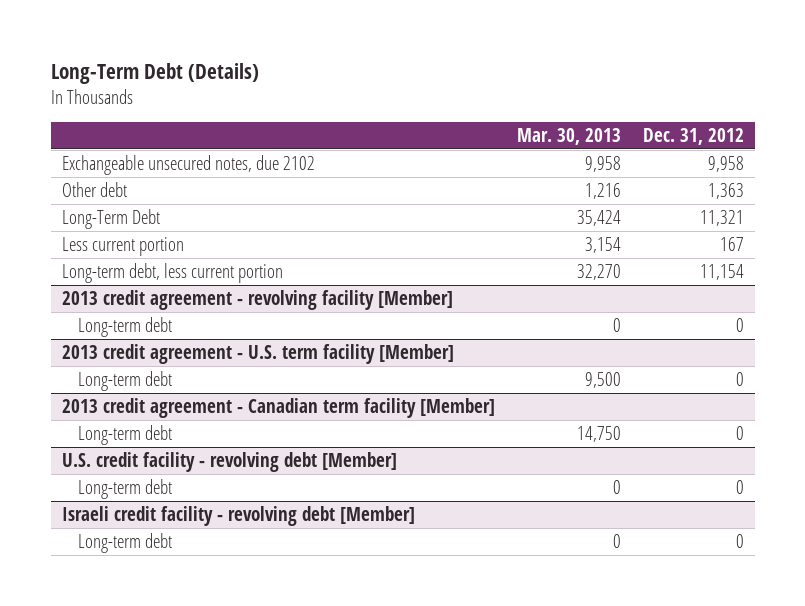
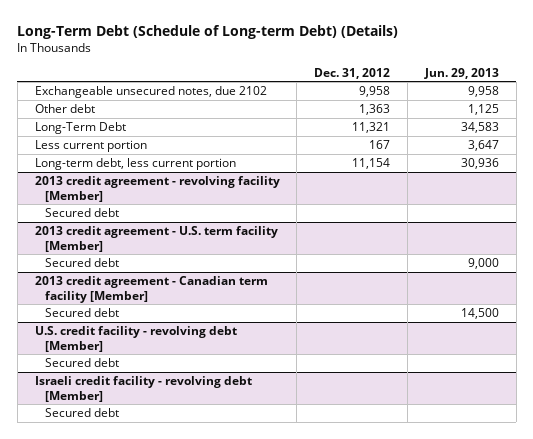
- Long-Term Debt (Details)
+ Long-Term Debt (Schedule of Long-term Debt) (Details)
- | Mar. 30, 2013 | Dec. 31, 2012
+ | Dec. 31, 2012 | Jun. 29, 2013
@ 2013 credit agreement - revolving facility [Member]
- Long-term debt | 0 | 0
+ Secured debt
@ 2013 credit agreement - U.S. term facility [Member]
- Long-term debt | 9,500 | 0
+ Secured debt | | 9,000
@ 2013 credit agreement - Canadian term facility [Member]
- Long-term debt | 14,750 | 0
+ Secured debt | | 14,500
@ U.S. credit facility - revolving debt [Member]
- Long-term debt | 0 | 0
+ Secured debt
@ Israeli credit facility - revolving debt [Member]
- Long-term debt | 0 | 0
+ Secured debt

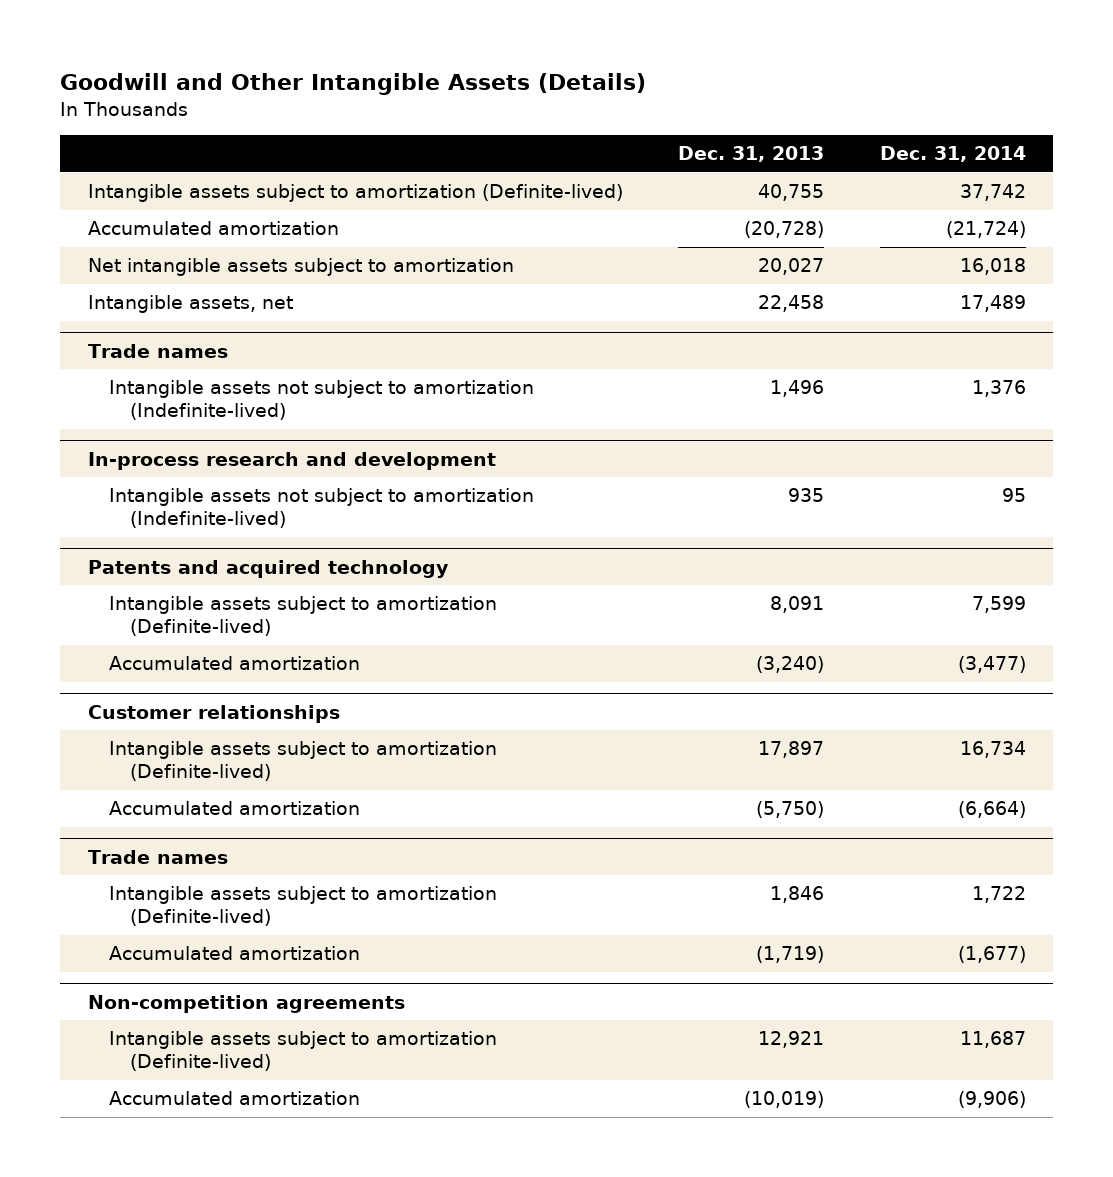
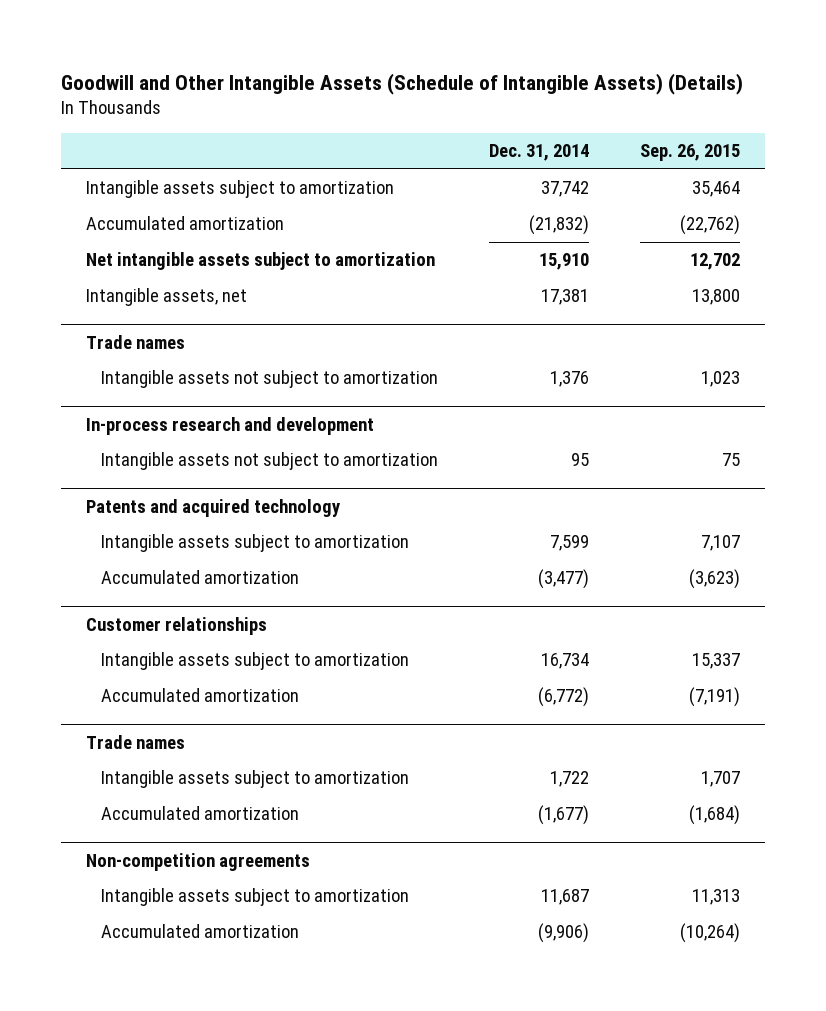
- Goodwill and Other Intangible Assets (Details)
+ Goodwill and Other Intangible Assets (Schedule of Intangible Assets) (Details)
- | Dec. 31, 2013 | Dec. 31, 2014
+ | Dec. 31, 2014 | Sep. 26, 2015
- Intangible assets subject to amortization (Definite-lived) | 40,755 | 37,742
- Accumulated amortization | (20,728) | (21,724)
- Net intangible assets subject to amortization | 20,027 | 16,018
- Intangible assets, net | 22,458 | 17,489
+ Intangible assets subject to amortization | 37,742 | 35,464
+ Accumulated amortization | (21,832) | (22,762)
+ Net intangible assets subject to amortization | 15,910 | 12,702
+ Intangible assets, net | 17,381 | 13,800
@ Trade names
- Intangible assets not subject to amortization (Indefinite-lived) | 1,496 | 1,376
+ Intangible assets not subject to amortization | 1,376 | 1,023
@ In-process research and development
- Intangible assets not subject to amortization (Indefinite-lived) | 935 | 95
+ Intangible assets not subject to amortization | 95 | 75
@ Patents and acquired technology
- Intangible assets subject to amortization (Definite-lived) | 8,091 | 7,599
+ Intangible assets subject to amortization | 7,599 | 7,107
@ Customer relationships
- Intangible assets subject to amortization (Definite-lived) | 17,897 | 16,734
- Accumulated amortization | (5,750) | (6,664)
+ Intangible assets subject to amortization | 16,734 | 15,337
+ Accumulated amortization | (6,772) | (7,191)
@ Trade names
- Intangible assets subject to amortization (Definite-lived) | 1,846 | 1,722
+ Intangible assets subject to amortization | 1,722 | 1,707
@ Non-competition agreements
- Intangible assets subject to amortization (Definite-lived) | 12,921 | 11,687
+ Intangible assets subject to amortization | 11,687 | 11,313

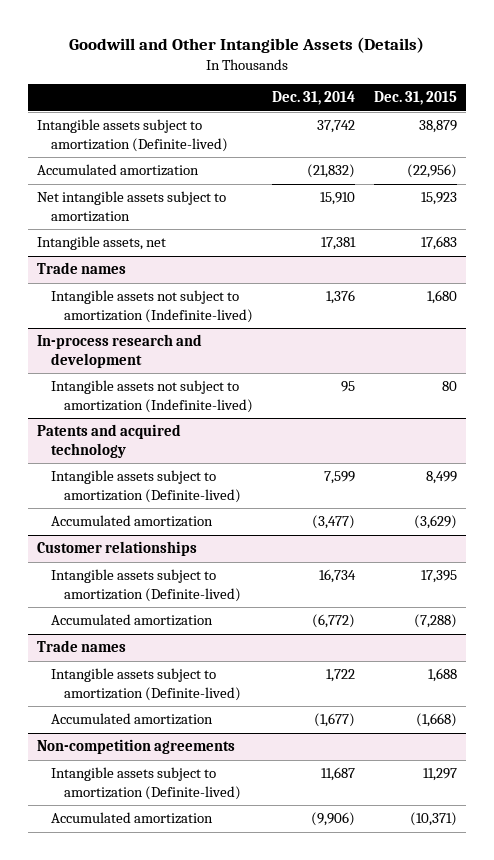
- Goodwill and Other Intangible Assets (Schedule of Intangible Assets) (Details)
+ Goodwill and Other Intangible Assets (Details)
- | Dec. 31, 2014 | Sep. 26, 2015
+ | Dec. 31, 2014 | Dec. 31, 2015
- Intangible assets subject to amortization | 37,742 | 35,464
+ Intangible assets subject to amortization (Definite-lived) | 37,742 | 38,879
@ Trade names
- Intangible assets not subject to amortization | 1,376 | 1,023
+ Intangible assets not subject to amortization (Indefinite-lived) | 1,376 | 1,680
@ In-process research and development
- Intangible assets not subject to amortization | 95 | 75
+ Intangible assets not subject to amortization (Indefinite-lived) | 95 | 80
@ Patents and acquired technology
- Intangible assets subject to amortization | 7,599 | 7,107
+ Intangible assets subject to amortization (Definite-lived) | 7,599 | 8,499
@ Customer relationships
- Intangible assets subject to amortization | 16,734 | 15,337
+ Intangible assets subject to amortization (Definite-lived) | 16,734 | 17,395
@ Trade names
- Intangible assets subject to amortization | 1,722 | 1,707
+ Intangible assets subject to amortization (Definite-lived) | 1,722 | 1,688
@ Non-competition agreements
- Intangible assets subject to amortization | 11,687 | 11,313
+ Intangible assets subject to amortization (Definite-lived) | 11,687 | 11,297

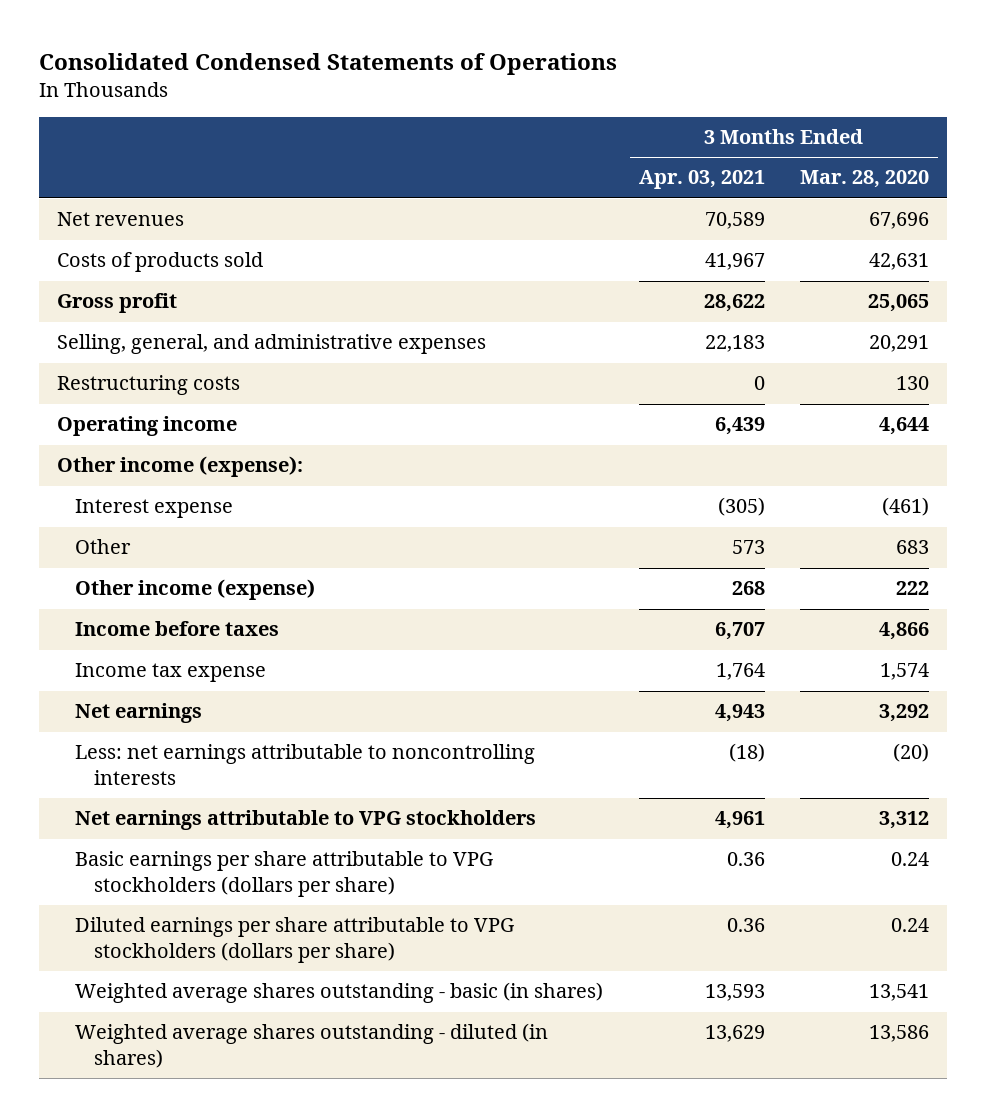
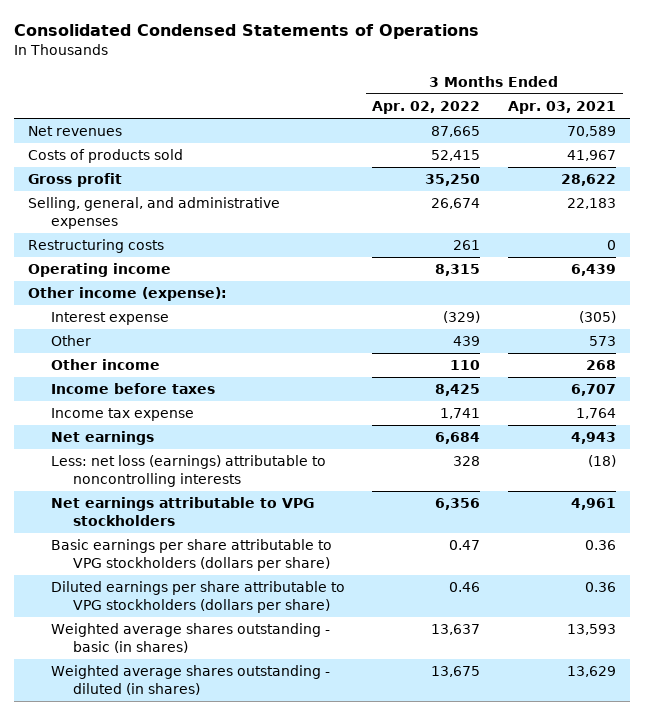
- | 3 Months Ended Apr. 03, 2021 | 3 Months Ended Mar. 28, 2020
+ | 3 Months Ended Apr. 02, 2022 | 3 Months Ended Apr. 03, 2021
- Other income (expense) | 268 | 222
+ Other income | 110 | 268
- Less: net earnings attributable to noncontrolling interests | (18) | (20)
+ Less: net loss (earnings) attributable to noncontrolling interests | 328 | (18)

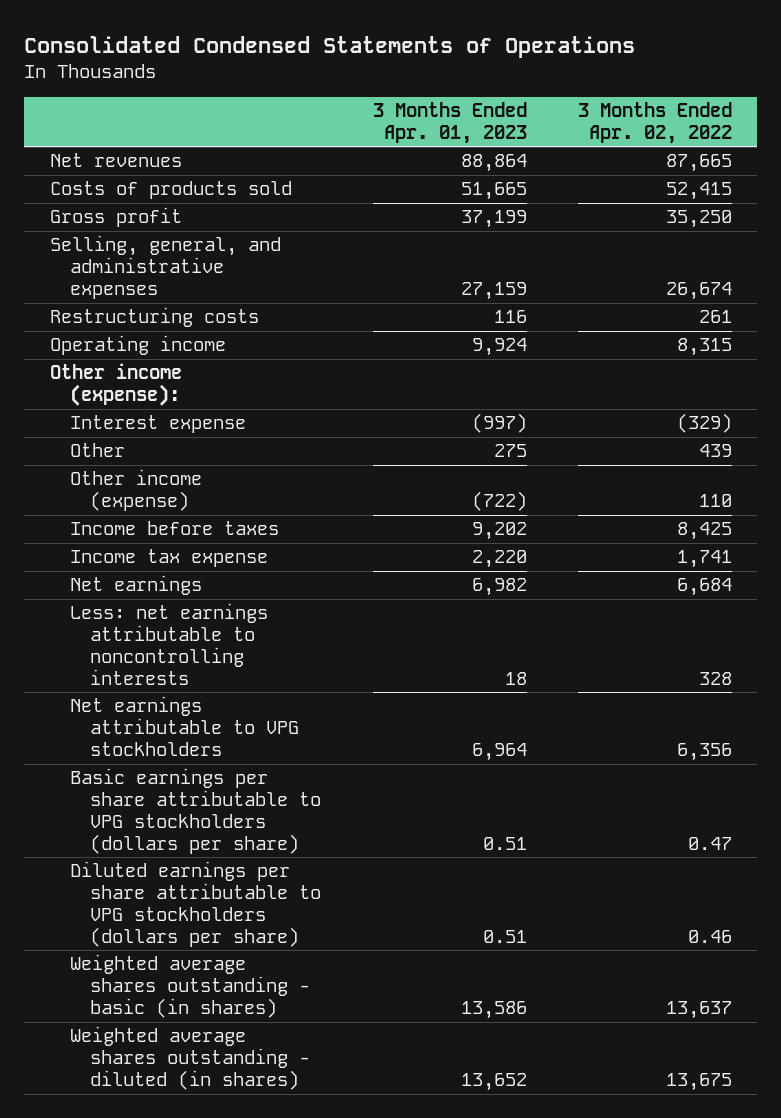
- | 3 Months Ended Apr. 02, 2022 | 3 Months Ended Apr. 03, 2021
+ | 3 Months Ended Apr. 01, 2023 | 3 Months Ended Apr. 02, 2022
- Other income | 110 | 268
+ Other income (expense) | (722) | 110
- Less: net loss (earnings) attributable to noncontrolling interests | 328 | (18)
+ Less: net earnings attributable to noncontrolling interests | 18 | 328

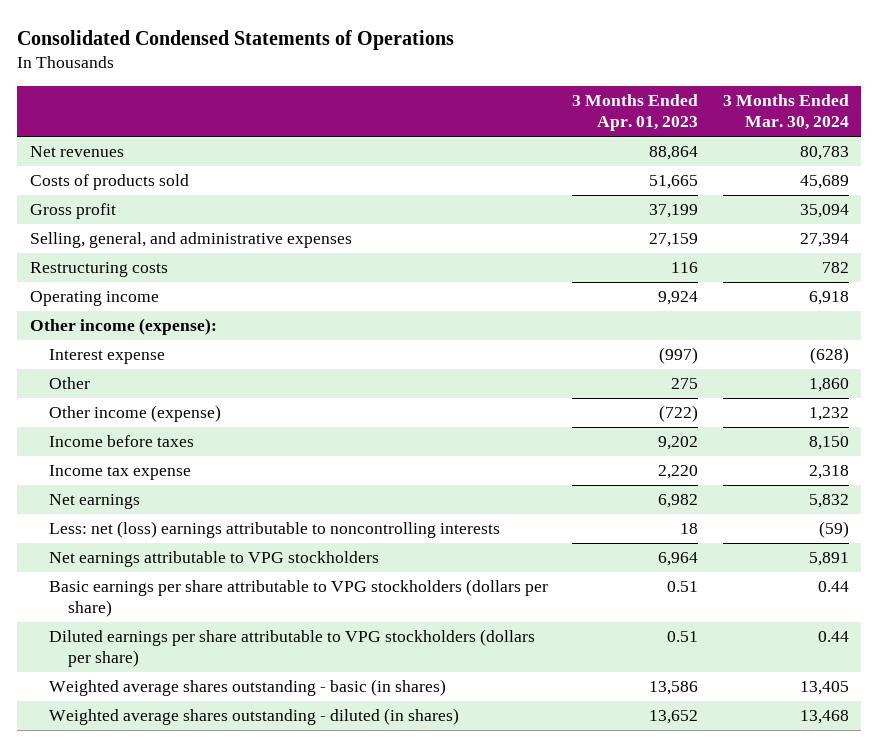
- | 3 Months Ended Apr. 01, 2023 | 3 Months Ended Apr. 02, 2022
+ | 3 Months Ended Apr. 01, 2023 | 3 Months Ended Mar. 30, 2024
- Less: net earnings attributable to noncontrolling interests | 18 | 328
+ Less: net (loss) earnings attributable to noncontrolling interests | 18 | (59)

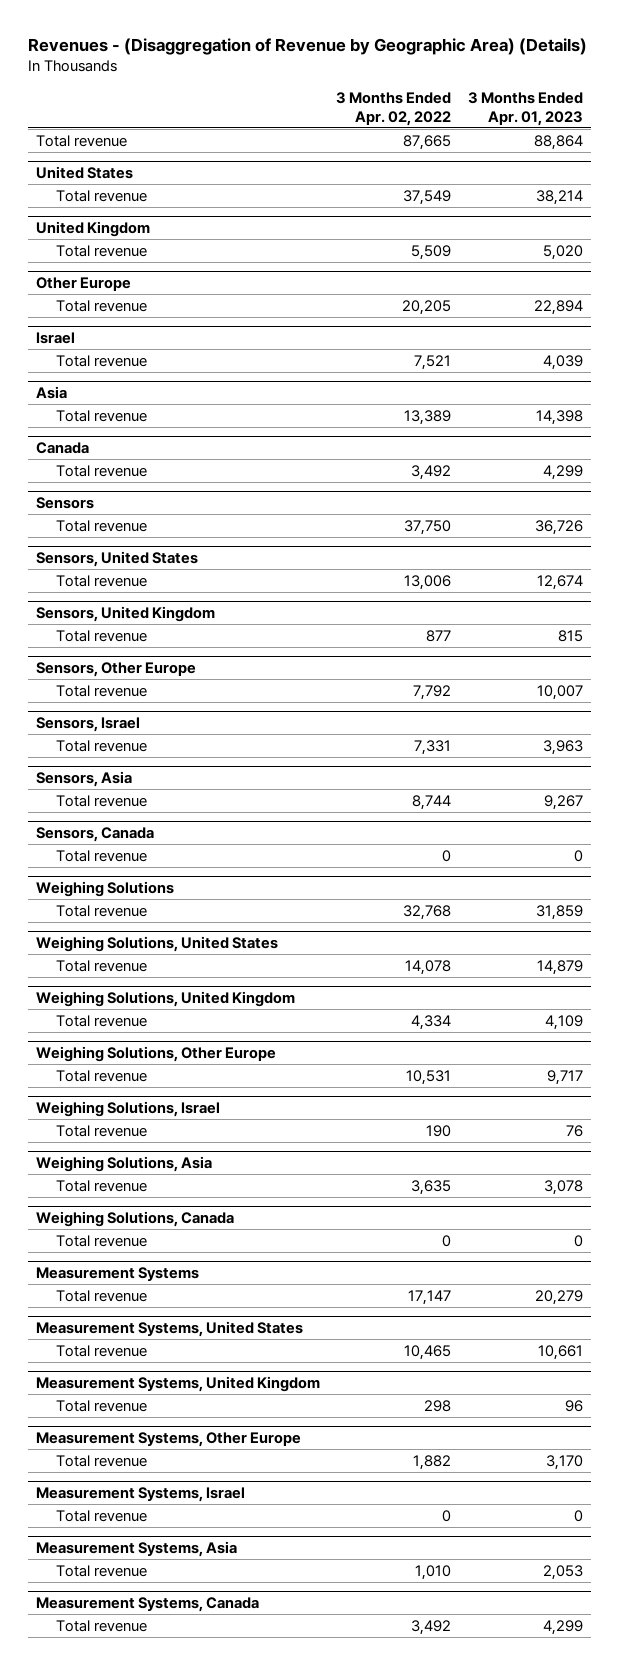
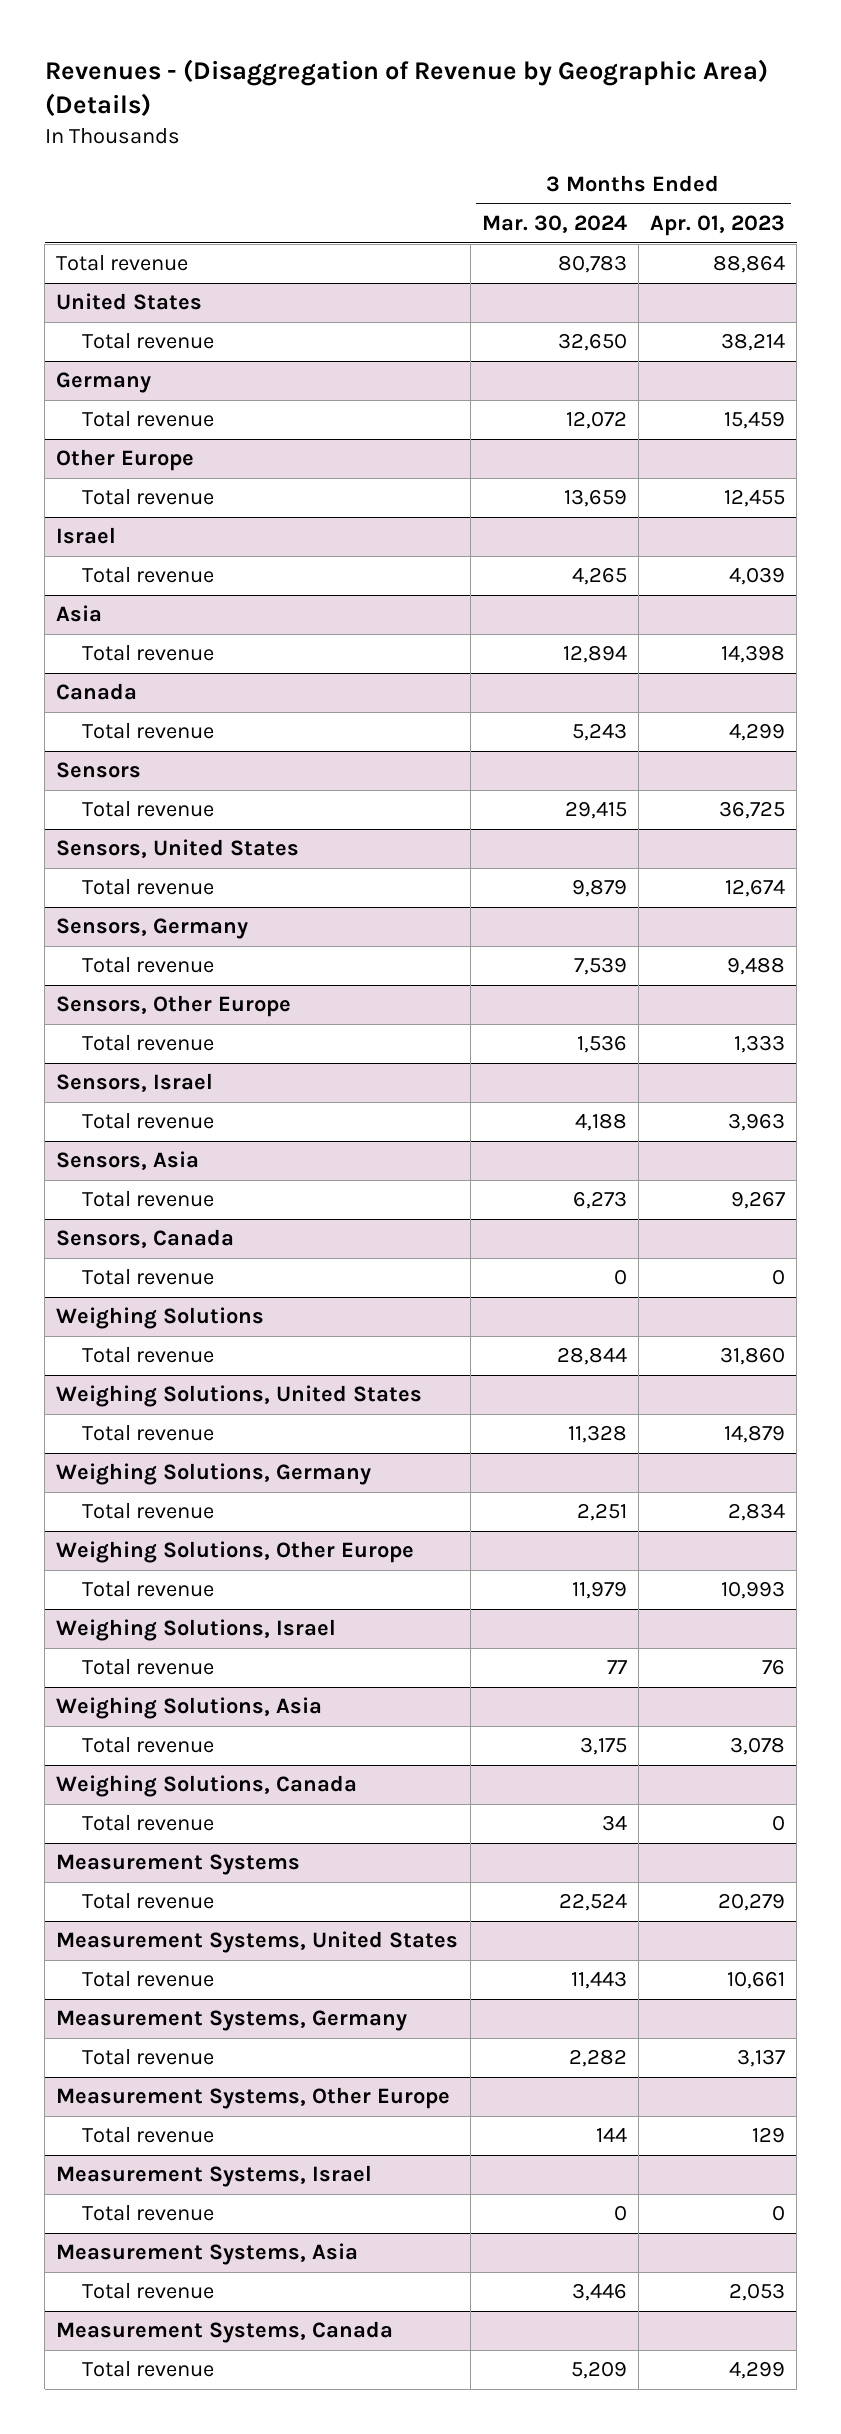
- | 3 Months Ended Apr. 02, 2022 | 3 Months Ended Apr. 01, 2023
+ | 3 Months Ended Mar. 30, 2024 | 3 Months Ended Apr. 01, 2023
- United Kingdom
- Total revenue | 5,509 | 5,020
+ Germany
+ Total revenue | 12,072 | 15,459
@ Other Europe
- Total revenue | 20,205 | 22,894
+ Total revenue | 13,659 | 12,455
@ Sensors
- Total revenue | 37,750 | 36,726
+ Total revenue | 29,415 | 36,725
- Sensors, United Kingdom
- Total revenue | 877 | 815
+ Sensors, Germany
+ Total revenue | 7,539 | 9,488
@ Sensors, Other Europe
- Total revenue | 7,792 | 10,007
+ Total revenue | 1,536 | 1,333
@ Weighing Solutions
- Total revenue | 32,768 | 31,859
+ Total revenue | 28,844 | 31,860
- Weighing Solutions, United Kingdom
- Total revenue | 4,334 | 4,109
+ Weighing Solutions, Germany
+ Total revenue | 2,251 | 2,834
@ Weighing Solutions, Other Europe
- Total revenue | 10,531 | 9,717
+ Total revenue | 11,979 | 10,993
- Measurement Systems, United Kingdom
- Total revenue | 298 | 96
+ Measurement Systems, Germany
+ Total revenue | 2,282 | 3,137
@ Measurement Systems, Other Europe
- Total revenue | 1,882 | 3,170
+ Total revenue | 144 | 129

